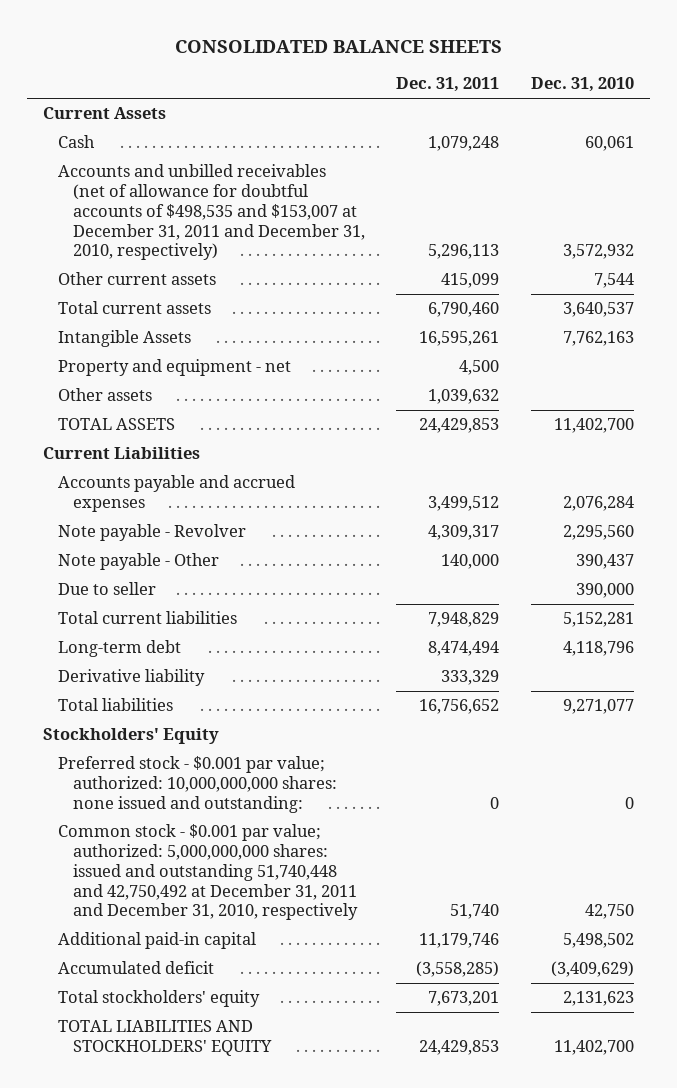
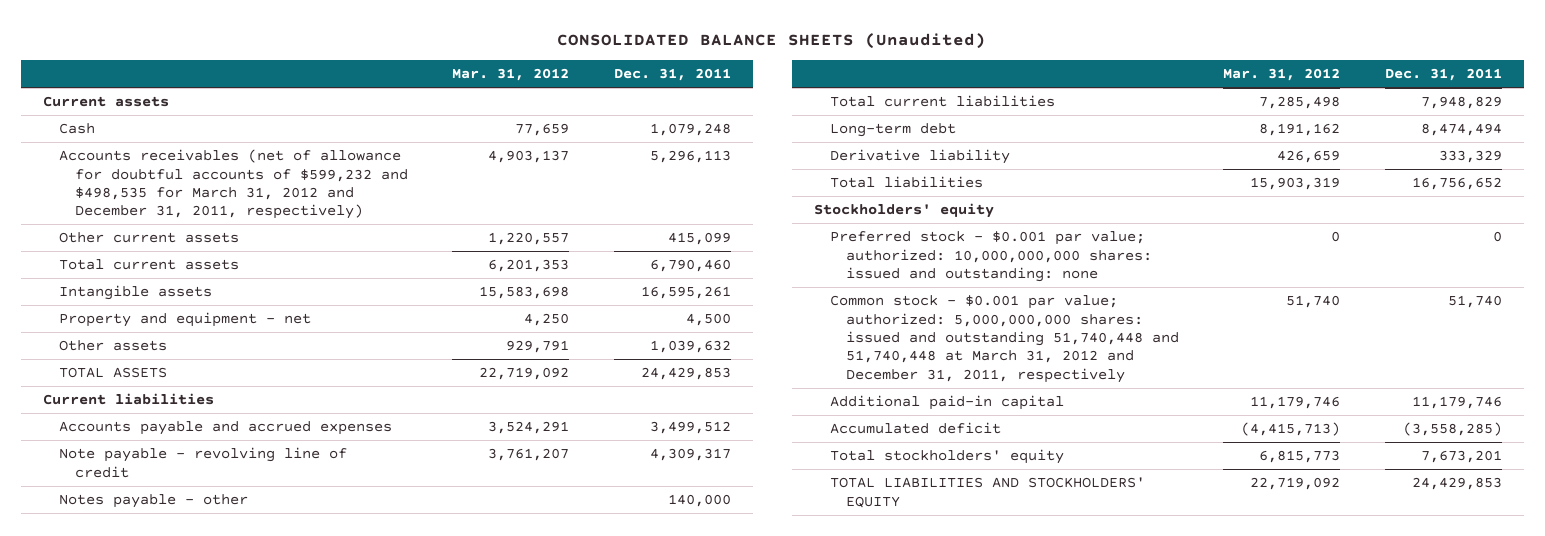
- CONSOLIDATED BALANCE SHEETS
+ CONSOLIDATED BALANCE SHEETS (Unaudited)
- | Dec. 31, 2011 | Dec. 31, 2010
+ | Mar. 31, 2012 | Dec. 31, 2011
- Current Assets
+ Current assets
- Accounts and unbilled receivables (net of allowance for doubtful accounts of $498,535 and $153,007 at December 31, 2011 and December 31, 2010, respectively) | 5,296,113 | 3,572,932
+ Accounts receivables (net of allowance for doubtful accounts of $599,232 and $498,535 for March 31, 2012 and December 31, 2011, respectively) | 4,903,137 | 5,296,113
- Intangible Assets | 16,595,261 | 7,762,163
+ Intangible assets | 15,583,698 | 16,595,261
- Current Liabilities
+ Current liabilities
- Note payable - Revolver | 4,309,317 | 2,295,560
- Note payable - Other | 140,000 | 390,437
- Due to seller | | 390,000
+ Note payable - revolving line of credit | 3,761,207 | 4,309,317
+ Notes payable - other | | 140,000
- Stockholders' Equity
- Preferred stock - $0.001 par value; authorized: 10,000,000,000 shares: none issued and outstanding: | 0 | 0
- Common stock - $0.001 par value; authorized: 5,000,000,000 shares: issued and outstanding 51,740,448 and 42,750,492 at December 31, 2011 and December 31, 2010, respectively | 51,740 | 42,750
+ Stockholders' equity
+ Preferred stock - $0.001 par value; authorized: 10,000,000,000 shares: issued and outstanding: none | 0 | 0
+ Common stock - $0.001 par value; authorized: 5,000,000,000 shares: issued and outstanding 51,740,448 and 51,740,448 at March 31, 2012 and December 31, 2011, respectively | 51,740 | 51,740

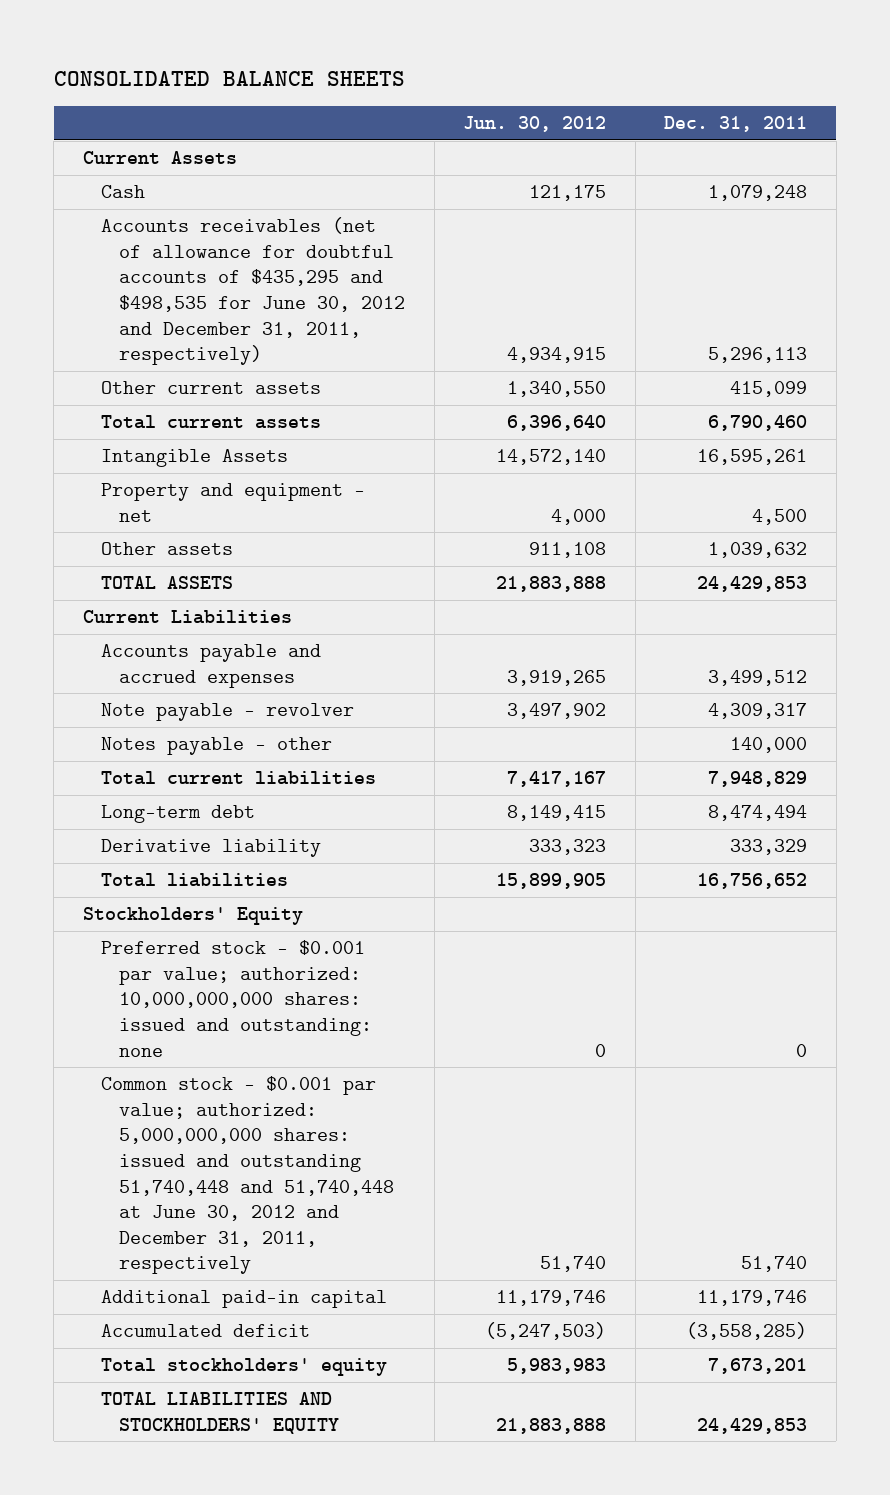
- CONSOLIDATED BALANCE SHEETS (Unaudited)
+ CONSOLIDATED BALANCE SHEETS
- | Mar. 31, 2012 | Dec. 31, 2011
+ | Jun. 30, 2012 | Dec. 31, 2011
- Current assets
+ Current Assets
- Accounts receivables (net of allowance for doubtful accounts of $599,232 and $498,535 for March 31, 2012 and December 31, 2011, respectively) | 4,903,137 | 5,296,113
+ Accounts receivables (net of allowance for doubtful accounts of $435,295 and $498,535 for June 30, 2012 and December 31, 2011, respectively) | 4,934,915 | 5,296,113
- Intangible assets | 15,583,698 | 16,595,261
+ Intangible Assets | 14,572,140 | 16,595,261
- Current liabilities
+ Current Liabilities
- Note payable - revolving line of credit | 3,761,207 | 4,309,317
+ Note payable - revolver | 3,497,902 | 4,309,317
- Stockholders' equity
+ Stockholders' Equity
- Common stock - $0.001 par value; authorized: 5,000,000,000 shares: issued and outstanding 51,740,448 and 51,740,448 at March 31, 2012 and December 31, 2011, respectively | 51,740 | 51,740
+ Common stock - $0.001 par value; authorized: 5,000,000,000 shares: issued and outstanding 51,740,448 and 51,740,448 at June 30, 2012 and December 31, 2011, respectively | 51,740 | 51,740

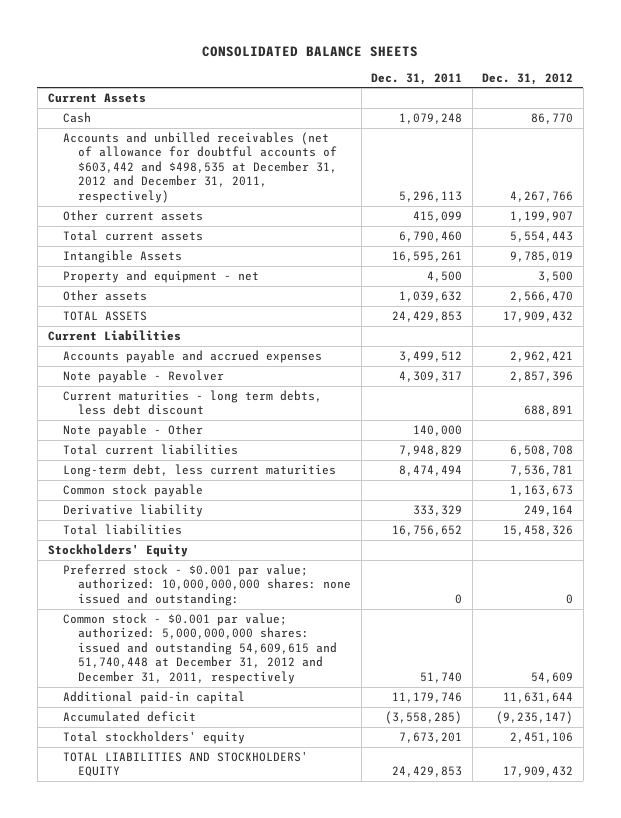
- | Jun. 30, 2012 | Dec. 31, 2011
+ | Dec. 31, 2011 | Dec. 31, 2012
- Accounts receivables (net of allowance for doubtful accounts of $435,295 and $498,535 for June 30, 2012 and December 31, 2011, respectively) | 4,934,915 | 5,296,113
+ Accounts and unbilled receivables (net of allowance for doubtful accounts of $603,442 and $498,535 at December 31, 2012 and December 31, 2011, respectively) | 5,296,113 | 4,267,766
- Note payable - revolver | 3,497,902 | 4,309,317
- Notes payable - other | | 140,000
+ Note payable - Revolver | 4,309,317 | 2,857,396
+ Current maturities - long term debts, less debt discount | | 688,891
+ Note payable - Other | 140,000 |
- Long-term debt | 8,149,415 | 8,474,494
+ Long-term debt, less current maturities | 8,474,494 | 7,536,781
+ Common stock payable | | 1,163,673
- Preferred stock - $0.001 par value; authorized: 10,000,000,000 shares: issued and outstanding: none | 0 | 0
- Common stock - $0.001 par value; authorized: 5,000,000,000 shares: issued and outstanding 51,740,448 and 51,740,448 at June 30, 2012 and December 31, 2011, respectively | 51,740 | 51,740
+ Preferred stock - $0.001 par value; authorized: 10,000,000,000 shares: none issued and outstanding: | 0 | 0
+ Common stock - $0.001 par value; authorized: 5,000,000,000 shares: issued and outstanding 54,609,615 and 51,740,448 at December 31, 2012 and December 31, 2011, respectively | 51,740 | 54,609

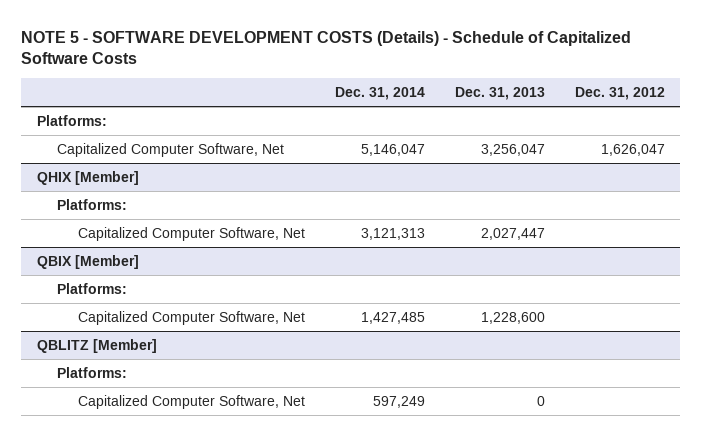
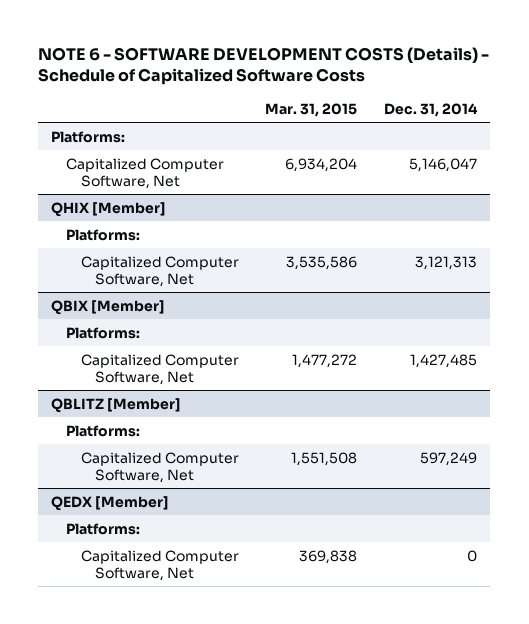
- NOTE 5 - SOFTWARE DEVELOPMENT COSTS (Details) - Schedule of Capitalized Software Costs
+ NOTE 6 - SOFTWARE DEVELOPMENT COSTS (Details) - Schedule of Capitalized Software Costs
- | Dec. 31, 2014 | Dec. 31, 2013 | Dec. 31, 2012
+ | Mar. 31, 2015 | Dec. 31, 2014
+ QEDX [Member]
+ Platforms:
+ Capitalized Computer Software, Net | 369,838 | 0

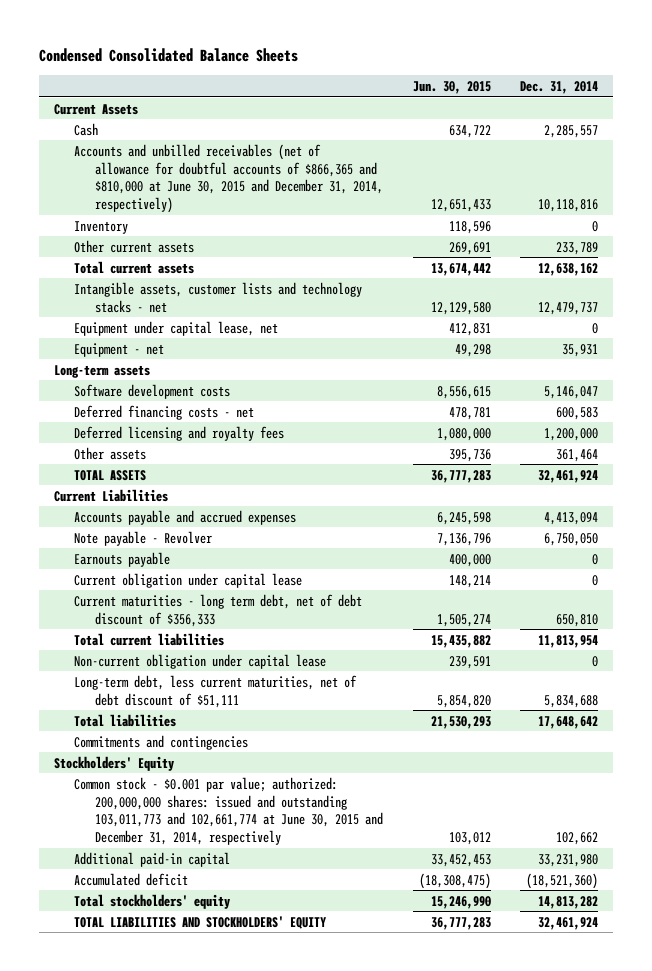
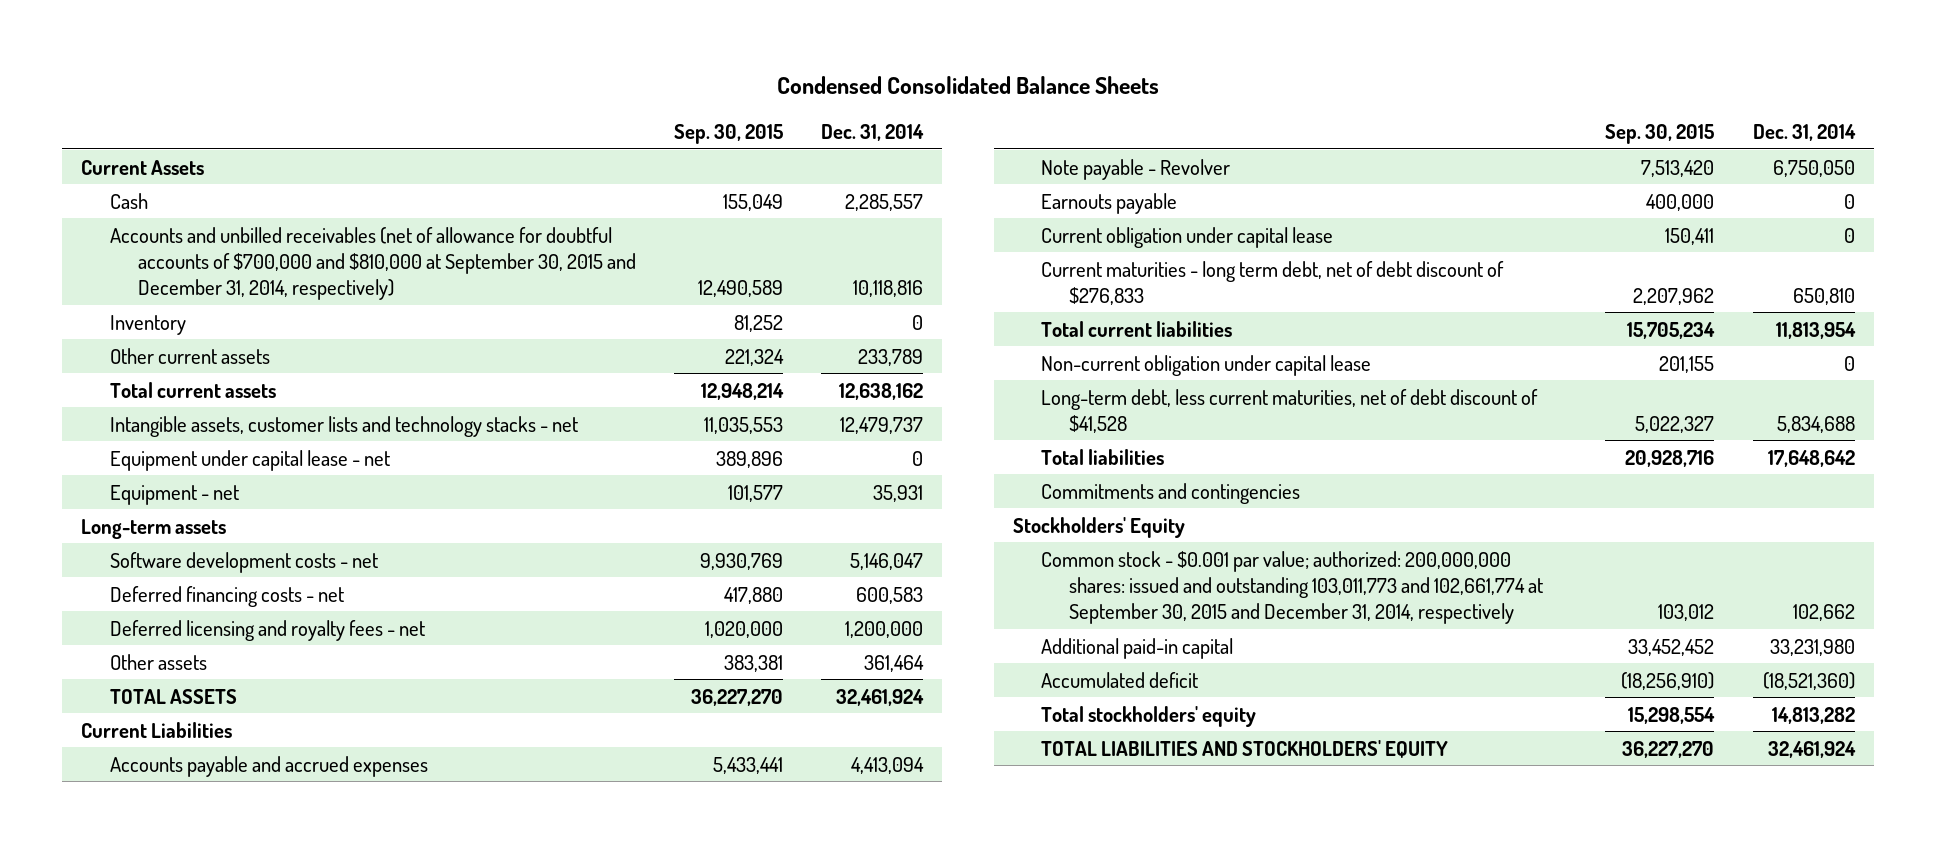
- | Jun. 30, 2015 | Dec. 31, 2014
+ | Sep. 30, 2015 | Dec. 31, 2014
- Accounts and unbilled receivables (net of allowance for doubtful accounts of $866,365 and $810,000 at June 30, 2015 and December 31, 2014, respectively) | 12,651,433 | 10,118,816
+ Accounts and unbilled receivables (net of allowance for doubtful accounts of $700,000 and $810,000 at September 30, 2015 and December 31, 2014, respectively) | 12,490,589 | 10,118,816
- Equipment under capital lease, net | 412,831 | 0
+ Equipment under capital lease - net | 389,896 | 0
- Software development costs | 8,556,615 | 5,146,047
+ Software development costs - net | 9,930,769 | 5,146,047
- Deferred licensing and royalty fees | 1,080,000 | 1,200,000
+ Deferred licensing and royalty fees - net | 1,020,000 | 1,200,000
- Current maturities - long term debt, net of debt discount of $356,333 | 1,505,274 | 650,810
+ Current maturities - long term debt, net of debt discount of $276,833 | 2,207,962 | 650,810
- Long-term debt, less current maturities, net of debt discount of $51,111 | 5,854,820 | 5,834,688
+ Long-term debt, less current maturities, net of debt discount of $41,528 | 5,022,327 | 5,834,688
- Common stock - $0.001 par value; authorized: 200,000,000 shares: issued and outstanding 103,011,773 and 102,661,774 at June 30, 2015 and December 31, 2014, respectively | 103,012 | 102,662
+ Common stock - $0.001 par value; authorized: 200,000,000 shares: issued and outstanding 103,011,773 and 102,661,774 at September 30, 2015 and December 31, 2014, respectively | 103,012 | 102,662

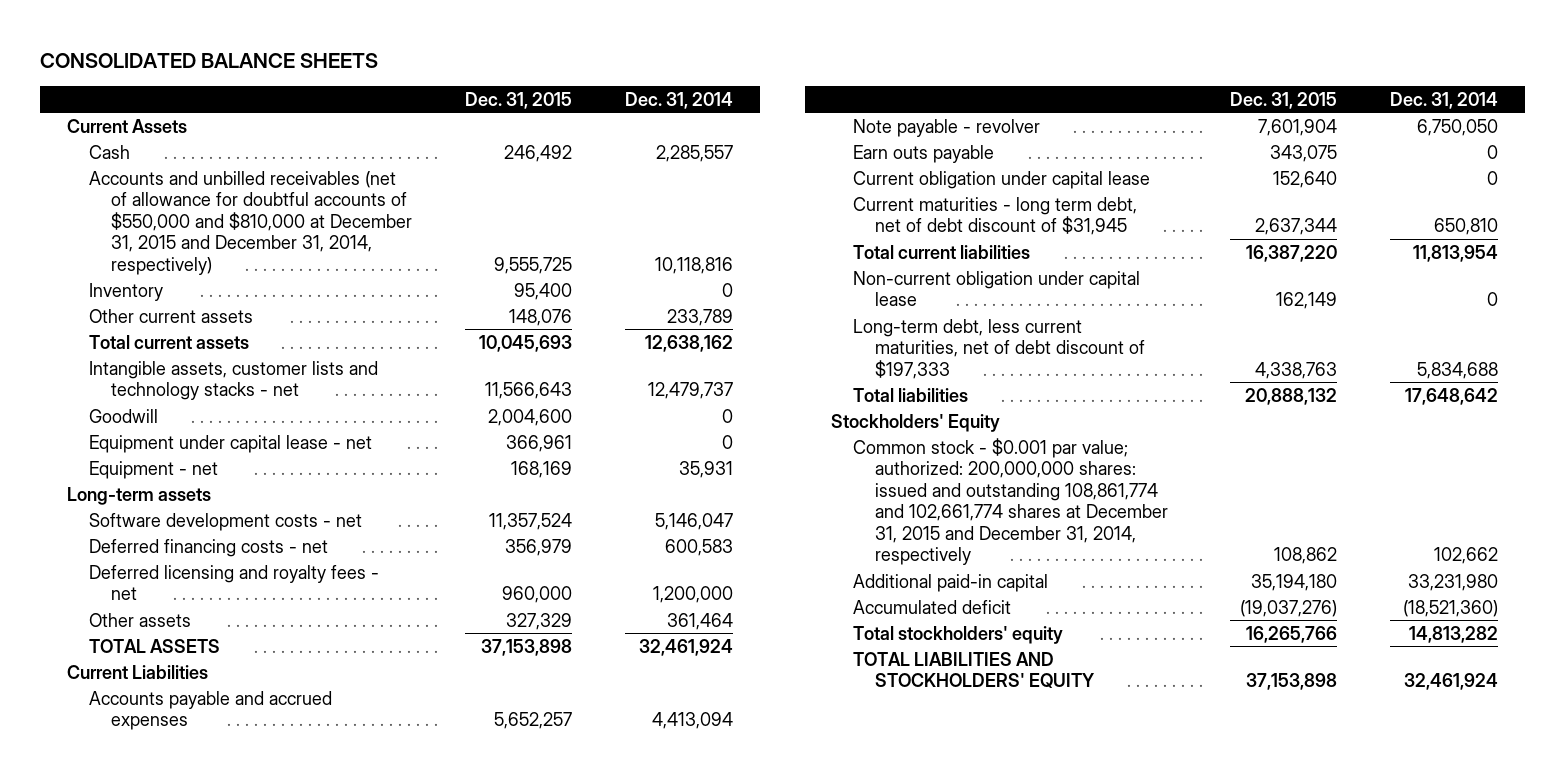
- Condensed Consolidated Balance Sheets
+ CONSOLIDATED BALANCE SHEETS
- | Sep. 30, 2015 | Dec. 31, 2014
+ | Dec. 31, 2015 | Dec. 31, 2014
- Accounts and unbilled receivables (net of allowance for doubtful accounts of $700,000 and $810,000 at September 30, 2015 and December 31, 2014, respectively) | 12,490,589 | 10,118,816
+ Accounts and unbilled receivables (net of allowance for doubtful accounts of $550,000 and $810,000 at December 31, 2015 and December 31, 2014, respectively) | 9,555,725 | 10,118,816
+ Goodwill | 2,004,600 | 0
- Note payable - Revolver | 7,513,420 | 6,750,050
- Earnouts payable | 400,000 | 0
+ Note payable - revolver | 7,601,904 | 6,750,050
+ Earn outs payable | 343,075 | 0
- Current maturities - long term debt, net of debt discount of $276,833 | 2,207,962 | 650,810
+ Current maturities - long term debt, net of debt discount of $31,945 | 2,637,344 | 650,810
- Long-term debt, less current maturities, net of debt discount of $41,528 | 5,022,327 | 5,834,688
+ Long-term debt, less current maturities, net of debt discount of $197,333 | 4,338,763 | 5,834,688
- Commitments and contingencies
- Common stock - $0.001 par value; authorized: 200,000,000 shares: issued and outstanding 103,011,773 and 102,661,774 at September 30, 2015 and December 31, 2014, respectively | 103,012 | 102,662
+ Common stock - $0.001 par value; authorized: 200,000,000 shares: issued and outstanding 108,861,774 and 102,661,774 shares at December 31, 2015 and December 31, 2014, respectively | 108,862 | 102,662

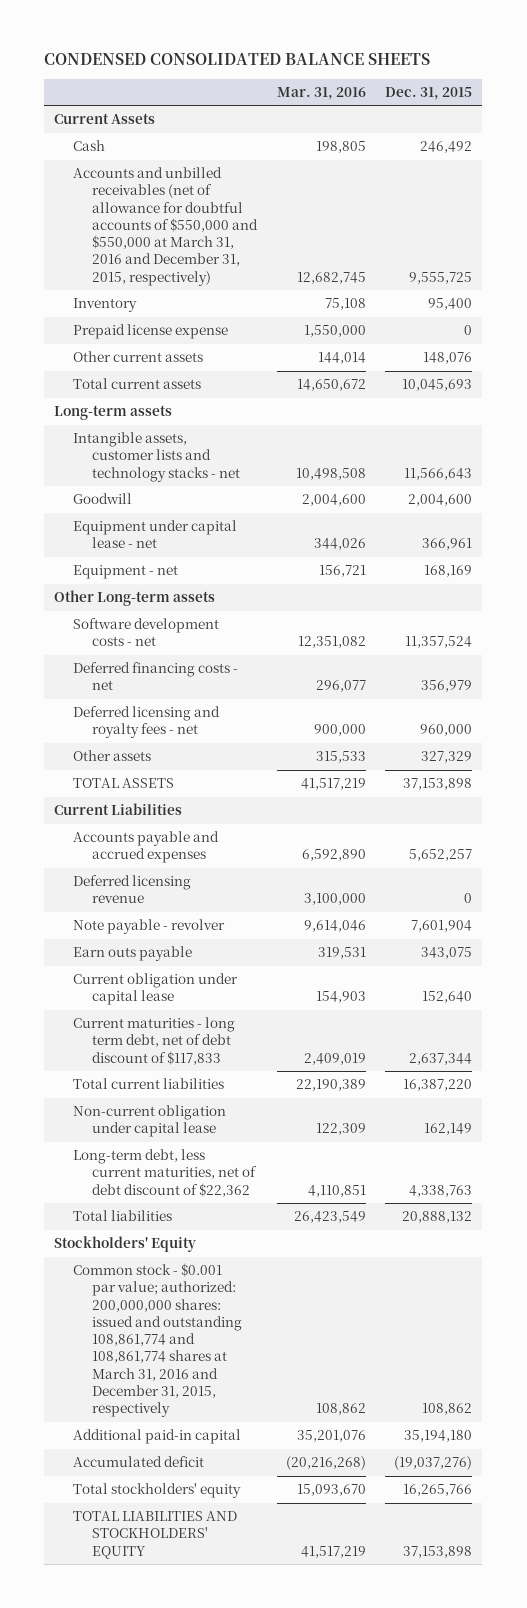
- CONSOLIDATED BALANCE SHEETS
+ CONDENSED CONSOLIDATED BALANCE SHEETS
- | Dec. 31, 2015 | Dec. 31, 2014
+ | Mar. 31, 2016 | Dec. 31, 2015
- Accounts and unbilled receivables (net of allowance for doubtful accounts of $550,000 and $810,000 at December 31, 2015 and December 31, 2014, respectively) | 9,555,725 | 10,118,816
+ Accounts and unbilled receivables (net of allowance for doubtful accounts of $550,000 and $550,000 at March 31, 2016 and December 31, 2015, respectively) | 12,682,745 | 9,555,725
+ Prepaid license expense | 1,550,000 | 0
moved up: Long-term assets
+ Other Long-term assets
+ Deferred licensing revenue | 3,100,000 | 0
- Current maturities - long term debt, net of debt discount of $31,945 | 2,637,344 | 650,810
+ Current maturities - long term debt, net of debt discount of $117,833 | 2,409,019 | 2,637,344
- Long-term debt, less current maturities, net of debt discount of $197,333 | 4,338,763 | 5,834,688
+ Long-term debt, less current maturities, net of debt discount of $22,362 | 4,110,851 | 4,338,763
- Common stock - $0.001 par value; authorized: 200,000,000 shares: issued and outstanding 108,861,774 and 102,661,774 shares at December 31, 2015 and December 31, 2014, respectively | 108,862 | 102,662
+ Common stock - $0.001 par value; authorized: 200,000,000 shares: issued and outstanding 108,861,774 and 108,861,774 shares at March 31, 2016 and December 31, 2015, respectively | 108,862 | 108,862

